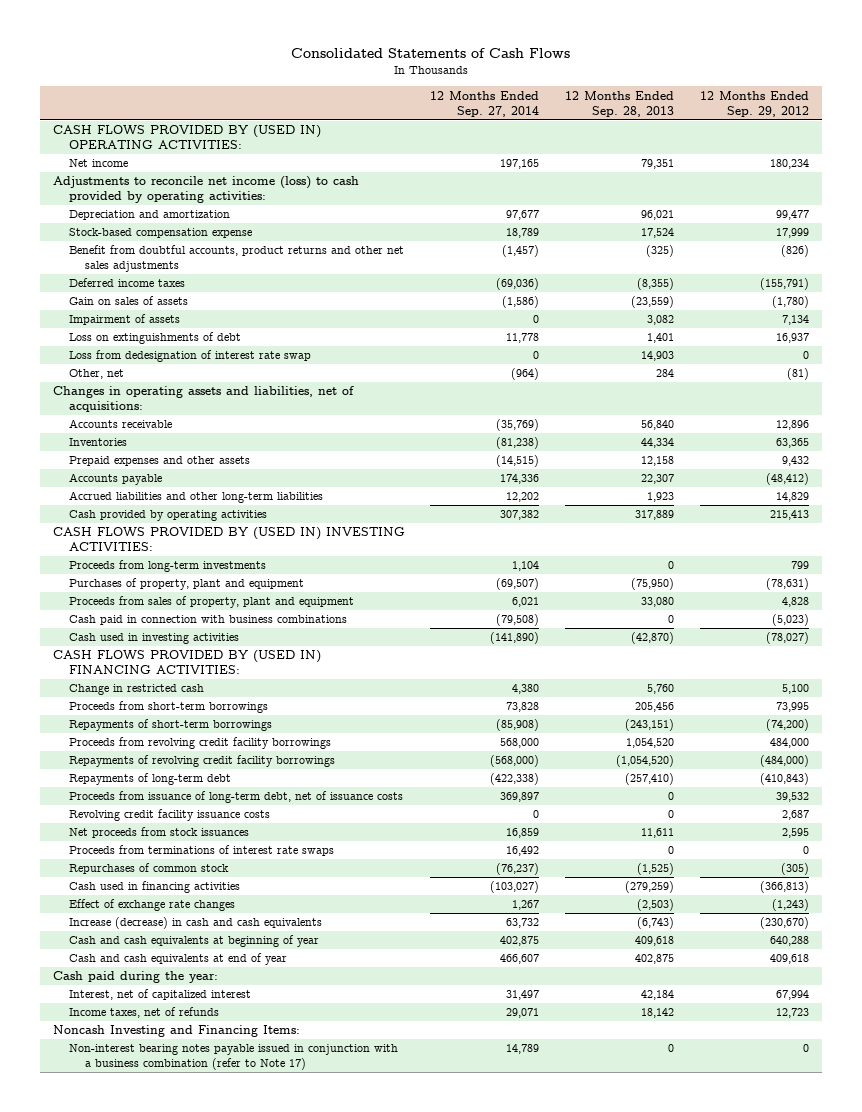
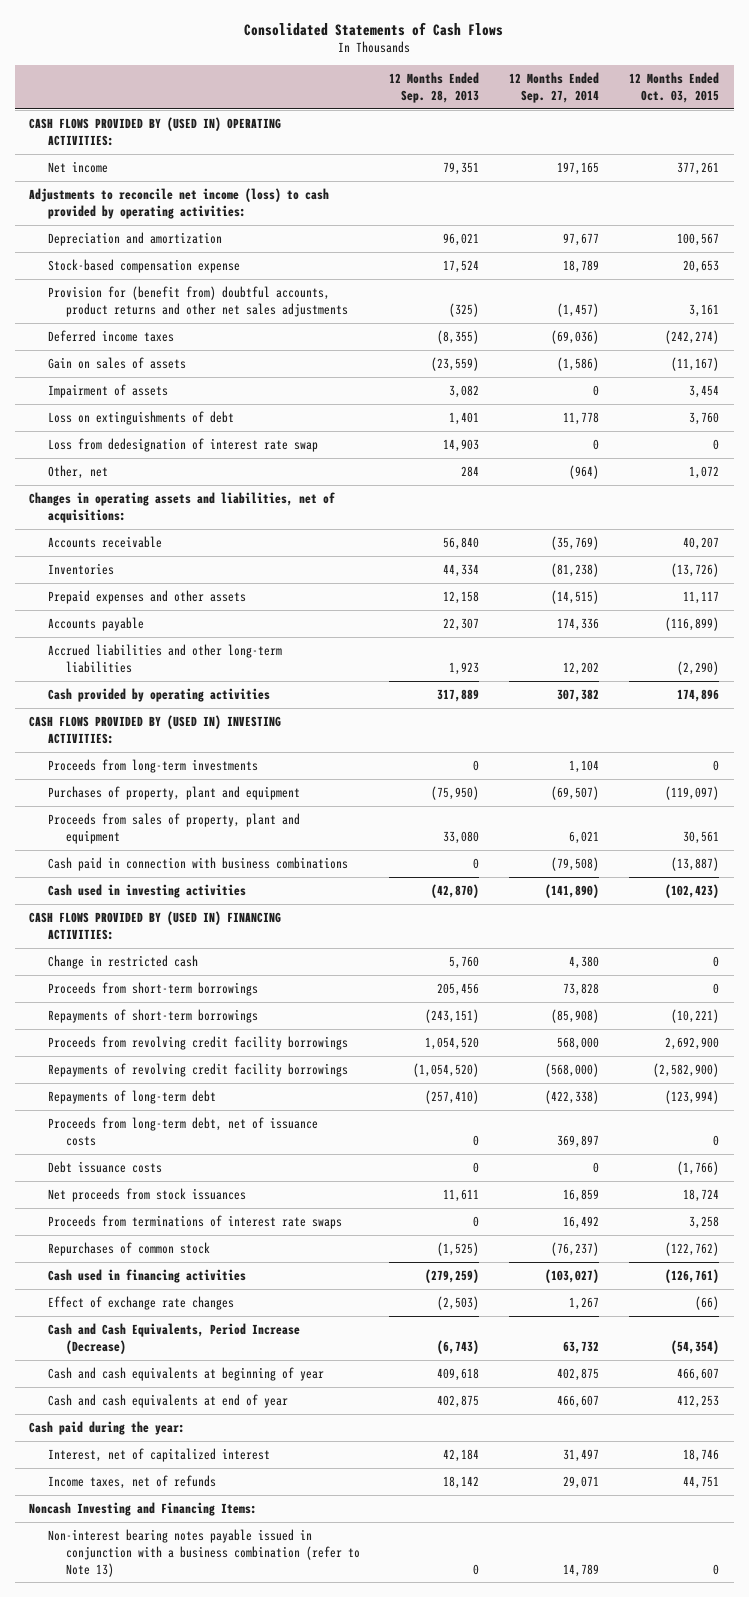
- | 12 Months Ended Sep. 27, 2014 | 12 Months Ended Sep. 28, 2013 | 12 Months Ended Sep. 29, 2012
+ | 12 Months Ended Sep. 28, 2013 | 12 Months Ended Sep. 27, 2014 | 12 Months Ended Oct. 03, 2015
- Benefit from doubtful accounts, product returns and other net sales adjustments | (1,457) | (325) | (826)
+ Provision for (benefit from) doubtful accounts, product returns and other net sales adjustments | (325) | (1,457) | 3,161
- Proceeds from issuance of long-term debt, net of issuance costs | 369,897 | 0 | 39,532
- Revolving credit facility issuance costs | 0 | 0 | 2,687
+ Proceeds from long-term debt, net of issuance costs | 0 | 369,897 | 0
+ Debt issuance costs | 0 | 0 | (1,766)
- Increase (decrease) in cash and cash equivalents | 63,732 | (6,743) | (230,670)
+ Cash and Cash Equivalents, Period Increase (Decrease) | (6,743) | 63,732 | (54,354)
- Non-interest bearing notes payable issued in conjunction with a business combination (refer to Note 17) | 14,789 | 0 | 0
+ Non-interest bearing notes payable issued in conjunction with a business combination (refer to Note 13) | 0 | 14,789 | 0

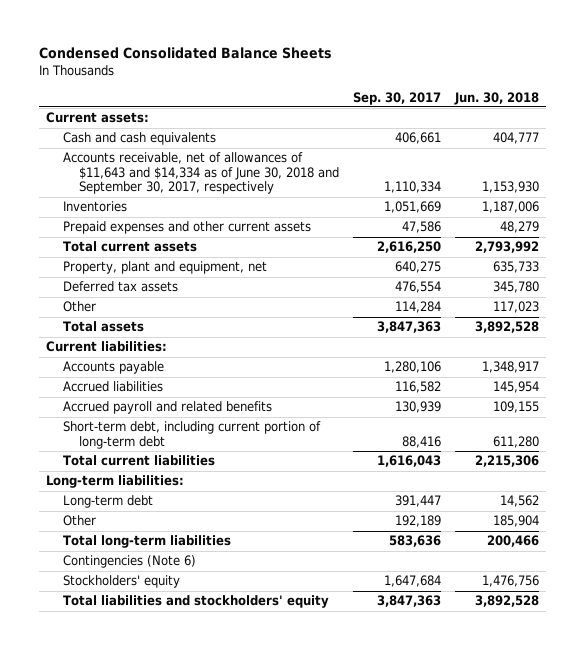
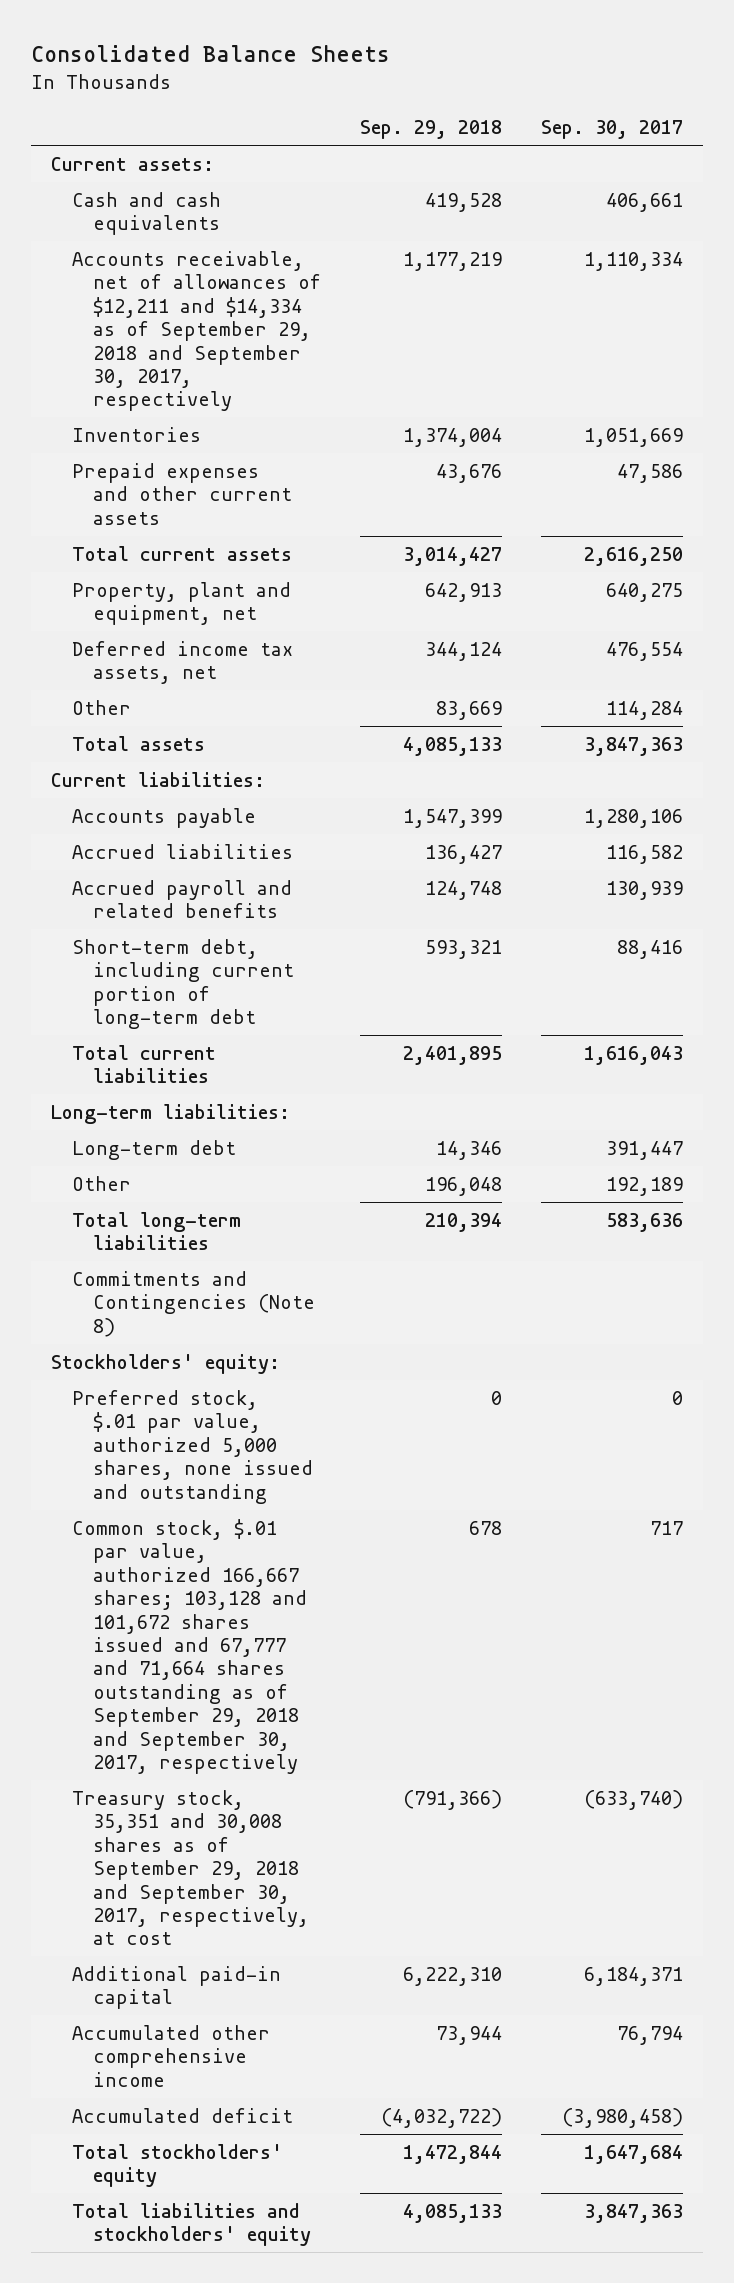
- Condensed Consolidated Balance Sheets
+ Consolidated Balance Sheets
- | Sep. 30, 2017 | Jun. 30, 2018
+ | Sep. 29, 2018 | Sep. 30, 2017
- Accounts receivable, net of allowances of $11,643 and $14,334 as of June 30, 2018 and September 30, 2017, respectively | 1,110,334 | 1,153,930
+ Accounts receivable, net of allowances of $12,211 and $14,334 as of September 29, 2018 and September 30, 2017, respectively | 1,177,219 | 1,110,334
- Deferred tax assets | 476,554 | 345,780
+ Deferred income tax assets, net | 344,124 | 476,554
- Contingencies (Note 6)
- Stockholders' equity | 1,647,684 | 1,476,756
+ Commitments and Contingencies (Note 8)
+ Stockholders' equity:
+ Preferred stock, $.01 par value, authorized 5,000 shares, none issued and outstanding | 0 | 0
+ Common stock, $.01 par value, authorized 166,667 shares; 103,128 and 101,672 shares issued and 67,777 and 71,664 shares outstanding as of September 29, 2018 and September 30, 2017, respectively | 678 | 717
+ Treasury stock, 35,351 and 30,008 shares as of September 29, 2018 and September 30, 2017, respectively, at cost | (791,366) | (633,740)
+ Additional paid-in capital | 6,222,310 | 6,184,371
+ Accumulated other comprehensive income | 73,944 | 76,794
+ Accumulated deficit | (4,032,722) | (3,980,458)
+ Total stockholders' equity | 1,472,844 | 1,647,684

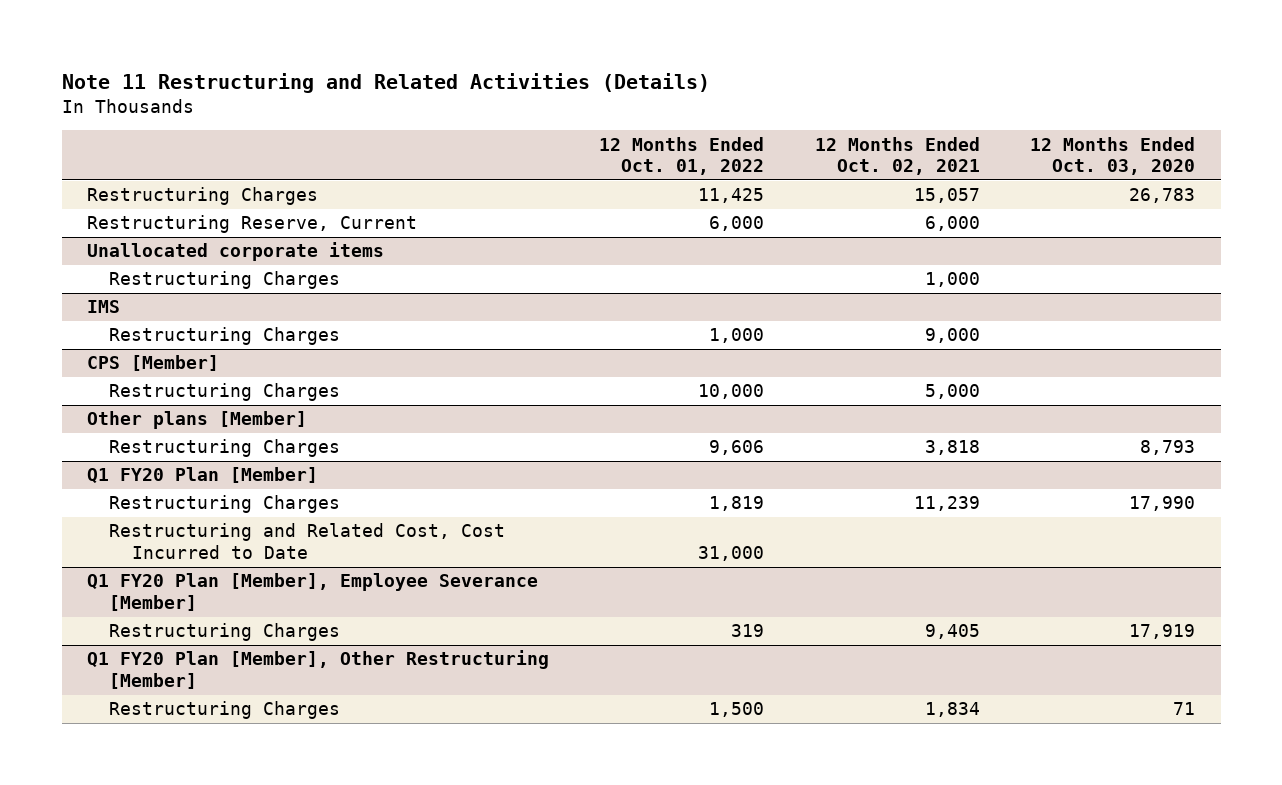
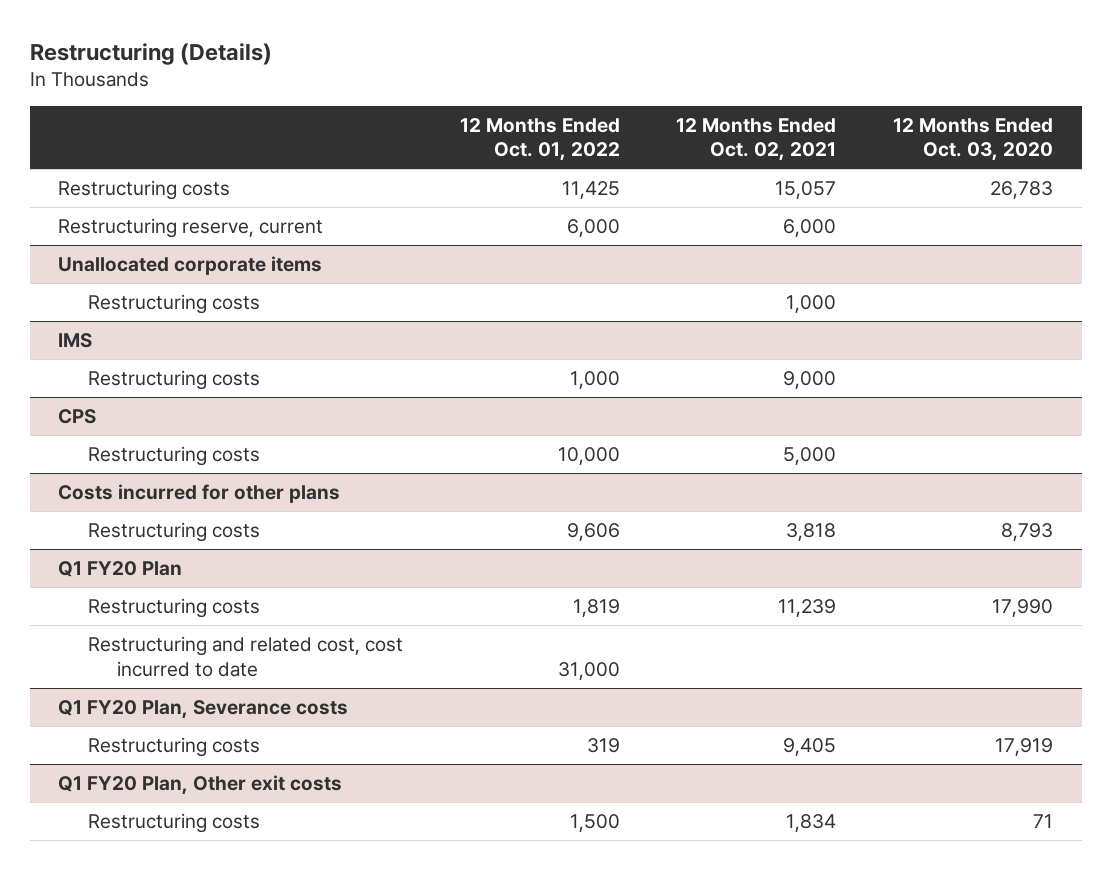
- Note 11 Restructuring and Related Activities (Details)
+ Restructuring (Details)
- Restructuring Charges | 11,425 | 15,057 | 26,783
- Restructuring Reserve, Current | 6,000 | 6,000 |
+ Restructuring costs | 11,425 | 15,057 | 26,783
+ Restructuring reserve, current | 6,000 | 6,000 |
@ Unallocated corporate items
- Restructuring Charges | | 1,000 |
+ Restructuring costs | | 1,000 |
@ IMS
- Restructuring Charges | 1,000 | 9,000 |
- CPS [Member]
- Restructuring Charges | 10,000 | 5,000 |
- Other plans [Member]
- Restructuring Charges | 9,606 | 3,818 | 8,793
- Q1 FY20 Plan [Member]
- Restructuring Charges | 1,819 | 11,239 | 17,990
- Restructuring and Related Cost, Cost Incurred to Date | 31,000 | |
- Q1 FY20 Plan [Member], Employee Severance [Member]
- Restructuring Charges | 319 | 9,405 | 17,919
- Q1 FY20 Plan [Member], Other Restructuring [Member]
- Restructuring Charges | 1,500 | 1,834 | 71
@ IMS
+ Restructuring costs | 1,000 | 9,000 |
+ CPS
+ Restructuring costs | 10,000 | 5,000 |
+ Costs incurred for other plans
+ Restructuring costs | 9,606 | 3,818 | 8,793
+ Q1 FY20 Plan
+ Restructuring costs | 1,819 | 11,239 | 17,990
+ Restructuring and related cost, cost incurred to date | 31,000 | |
+ Q1 FY20 Plan, Severance costs
+ Restructuring costs | 319 | 9,405 | 17,919
+ Q1 FY20 Plan, Other exit costs
+ Restructuring costs | 1,500 | 1,834 | 71

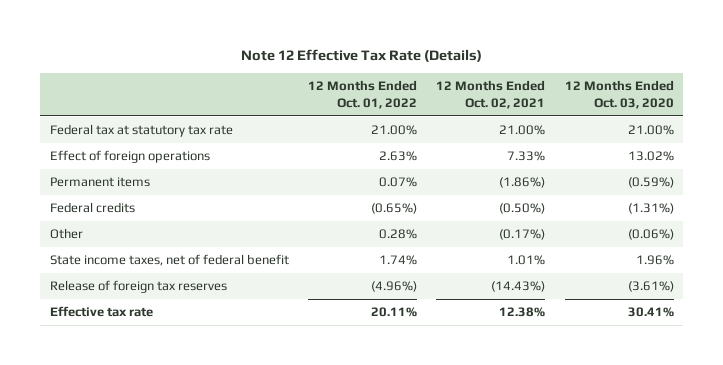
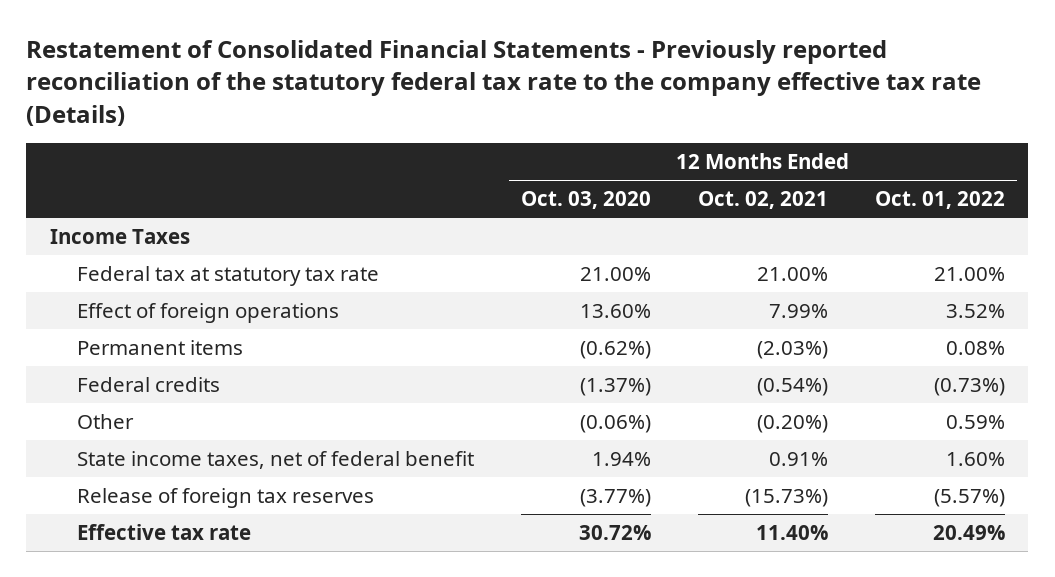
- Note 12 Effective Tax Rate (Details)
+ Restatement of Consolidated Financial Statements - Previously reported reconciliation of the statutory federal tax rate to the company effective tax rate (Details)
- | 12 Months Ended Oct. 01, 2022 | 12 Months Ended Oct. 02, 2021 | 12 Months Ended Oct. 03, 2020
+ | 12 Months Ended Oct. 03, 2020 | 12 Months Ended Oct. 02, 2021 | 12 Months Ended Oct. 01, 2022
+ Income Taxes
- Effect of foreign operations | 2.63% | 7.33% | 13.02%
- Permanent items | 0.07% | (1.86%) | (0.59%)
- Federal credits | (0.65%) | (0.50%) | (1.31%)
- Other | 0.28% | (0.17%) | (0.06%)
- State income taxes, net of federal benefit | 1.74% | 1.01% | 1.96%
- Release of foreign tax reserves | (4.96%) | (14.43%) | (3.61%)
- Effective tax rate | 20.11% | 12.38% | 30.41%
+ Effect of foreign operations | 13.60% | 7.99% | 3.52%
+ Permanent items | (0.62%) | (2.03%) | 0.08%
+ Federal credits | (1.37%) | (0.54%) | (0.73%)
+ Other | (0.06%) | (0.20%) | 0.59%
+ State income taxes, net of federal benefit | 1.94% | 0.91% | 1.60%
+ Release of foreign tax reserves | (3.77%) | (15.73%) | (5.57%)
+ Effective tax rate | 30.72% | 11.40% | 20.49%

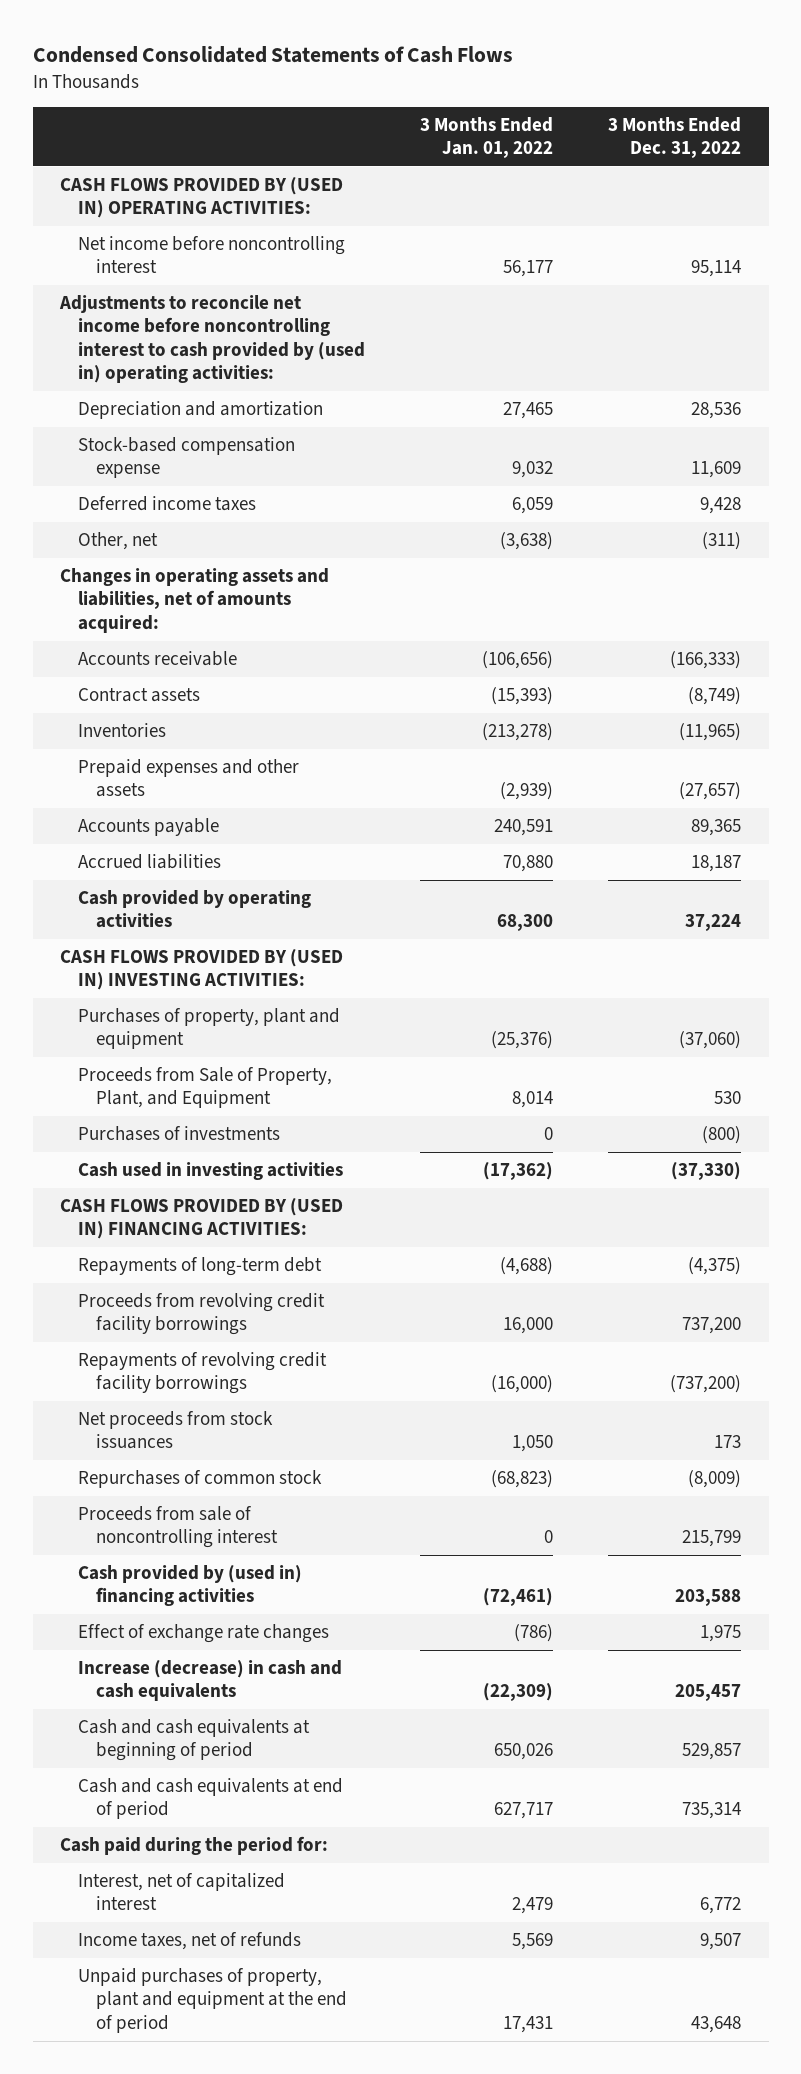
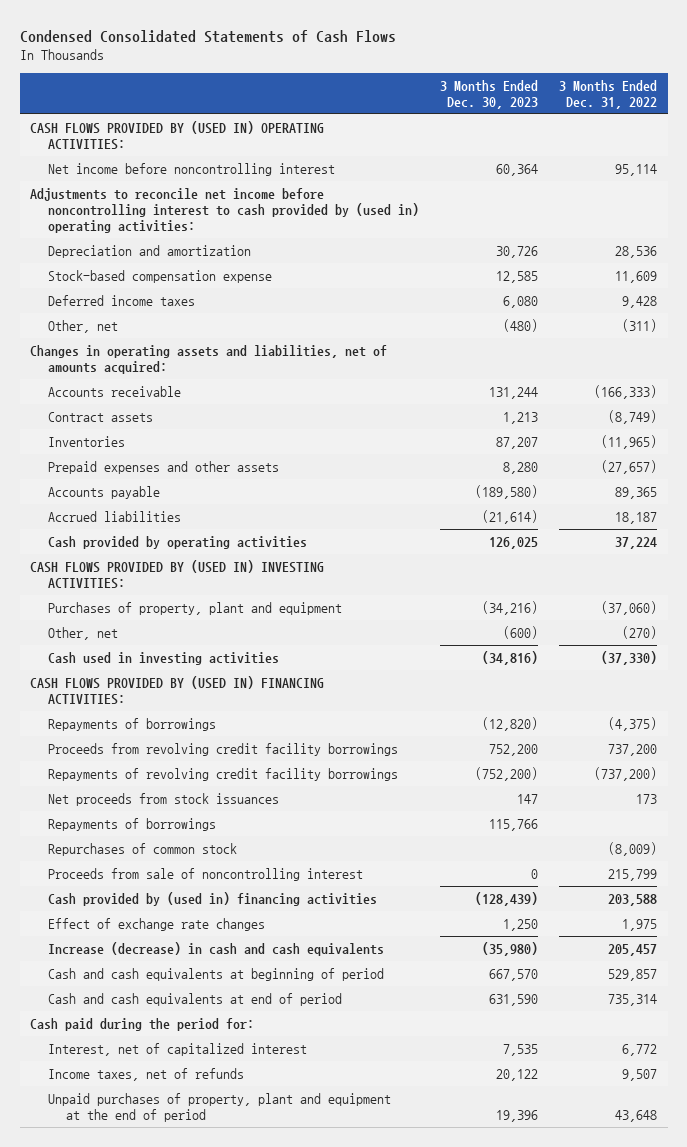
- | 3 Months Ended Jan. 01, 2022 | 3 Months Ended Dec. 31, 2022
+ | 3 Months Ended Dec. 30, 2023 | 3 Months Ended Dec. 31, 2022
- Proceeds from Sale of Property, Plant, and Equipment | 8,014 | 530
- Purchases of investments | 0 | (800)
+ Other, net | (600) | (270)
- Repayments of long-term debt | (4,688) | (4,375)
+ Repayments of borrowings | (12,820) | (4,375)
+ Repayments of borrowings | 115,766 |

